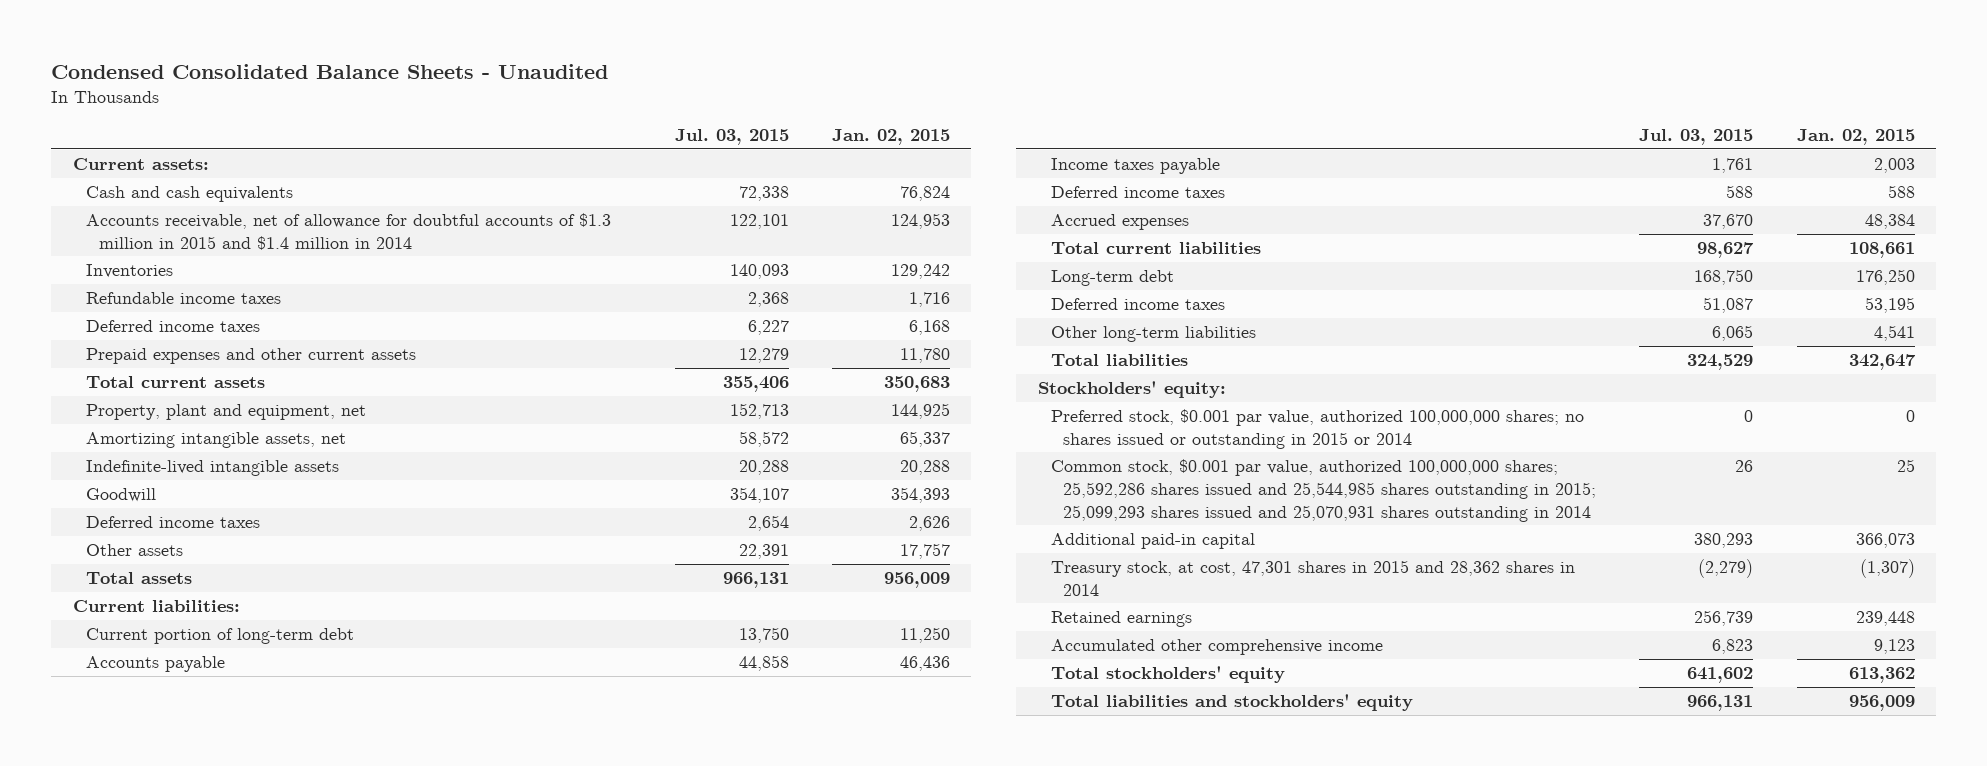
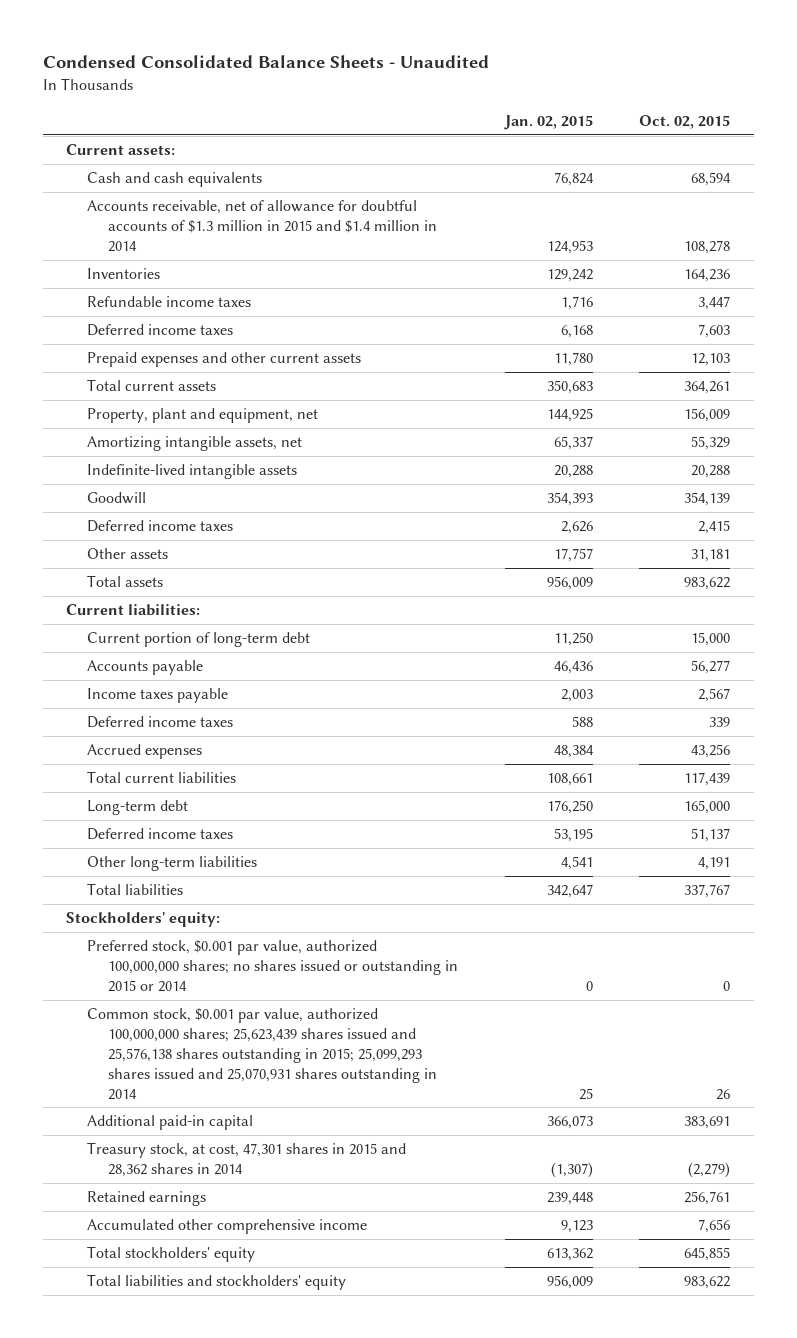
- | Jul. 03, 2015 | Jan. 02, 2015
+ | Jan. 02, 2015 | Oct. 02, 2015
- Common stock, $0.001 par value, authorized 100,000,000 shares; 25,592,286 shares issued and 25,544,985 shares outstanding in 2015; 25,099,293 shares issued and 25,070,931 shares outstanding in 2014 | 26 | 25
+ Common stock, $0.001 par value, authorized 100,000,000 shares; 25,623,439 shares issued and 25,576,138 shares outstanding in 2015; 25,099,293 shares issued and 25,070,931 shares outstanding in 2014 | 25 | 26

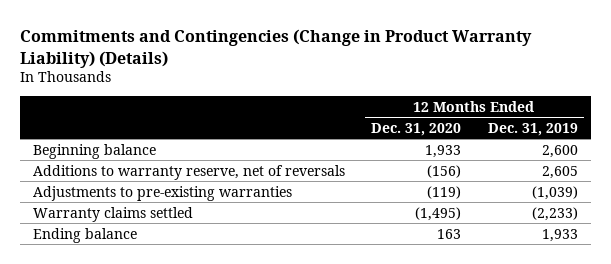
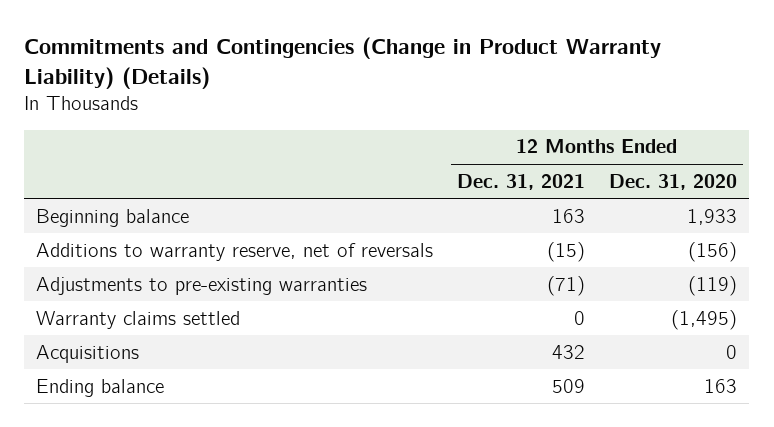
- | 12 Months Ended Dec. 31, 2020 | 12 Months Ended Dec. 31, 2019
+ | 12 Months Ended Dec. 31, 2021 | 12 Months Ended Dec. 31, 2020
+ Acquisitions | 432 | 0

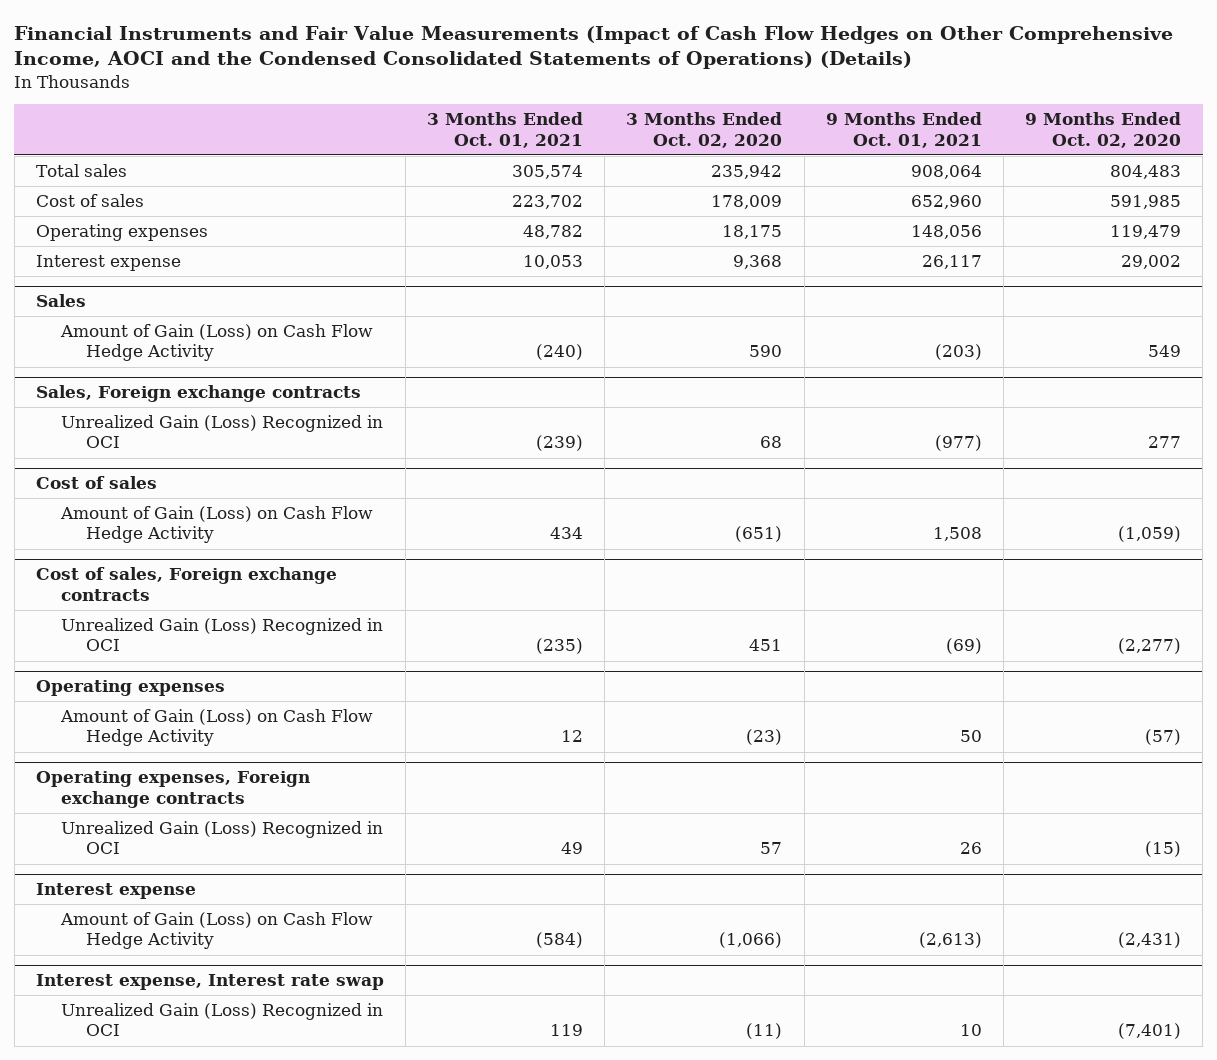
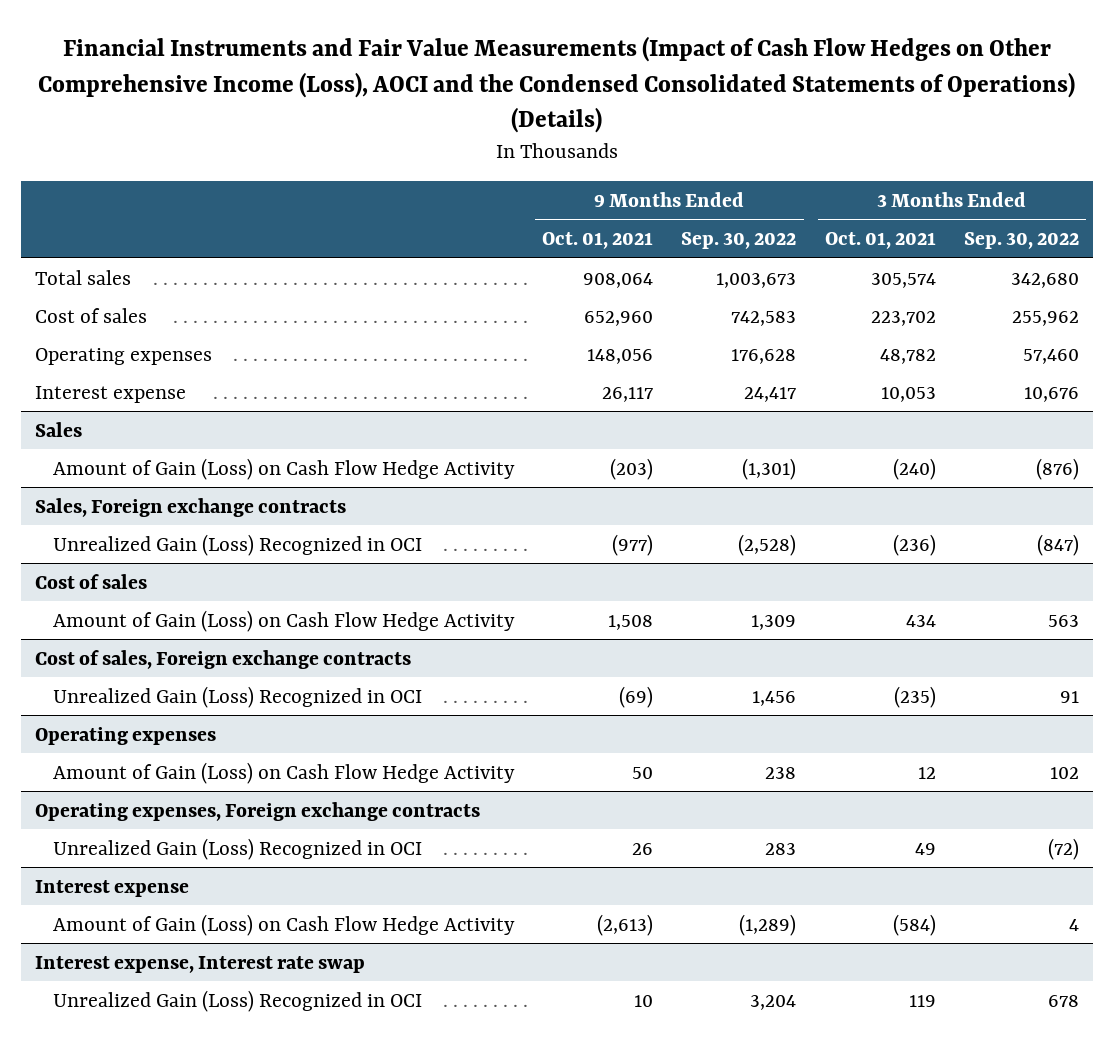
- Financial Instruments and Fair Value Measurements (Impact of Cash Flow Hedges on Other Comprehensive Income, AOCI and the Condensed Consolidated Statements of Operations) (Details)
+ Financial Instruments and Fair Value Measurements (Impact of Cash Flow Hedges on Other Comprehensive Income (Loss), AOCI and the Condensed Consolidated Statements of Operations) (Details)
- | 3 Months Ended Oct. 01, 2021 | 3 Months Ended Oct. 02, 2020 | 9 Months Ended Oct. 01, 2021 | 9 Months Ended Oct. 02, 2020
+ | 9 Months Ended Oct. 01, 2021 | 9 Months Ended Sep. 30, 2022 | 3 Months Ended Oct. 01, 2021 | 3 Months Ended Sep. 30, 2022
@ Sales, Foreign exchange contracts
- Unrealized Gain (Loss) Recognized in OCI | (239) | 68 | (977) | 277
+ Unrealized Gain (Loss) Recognized in OCI | (977) | (2,528) | (236) | (847)

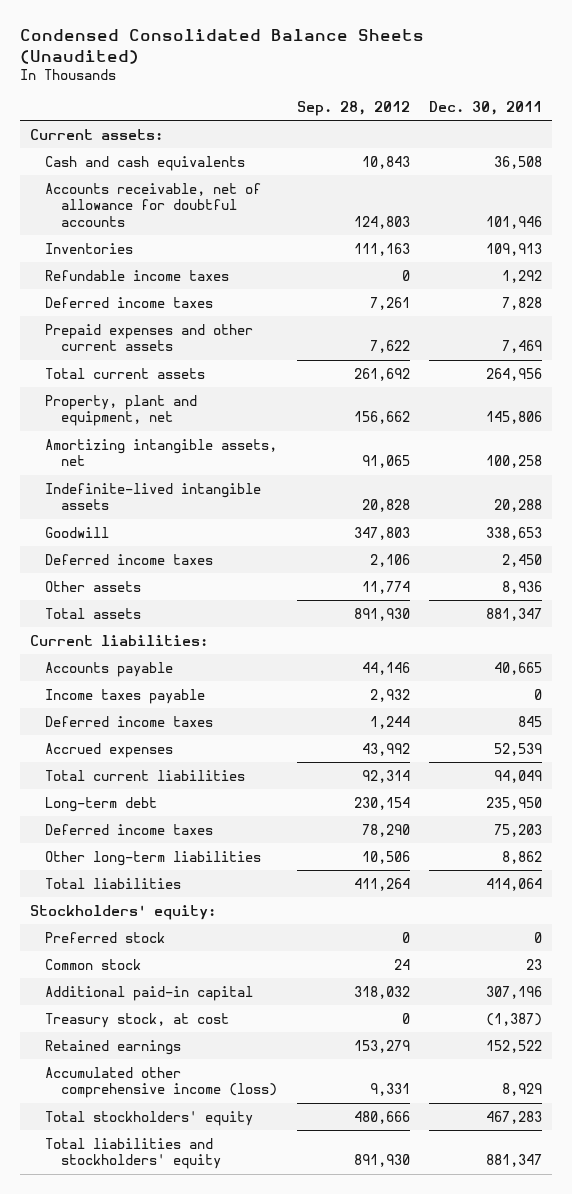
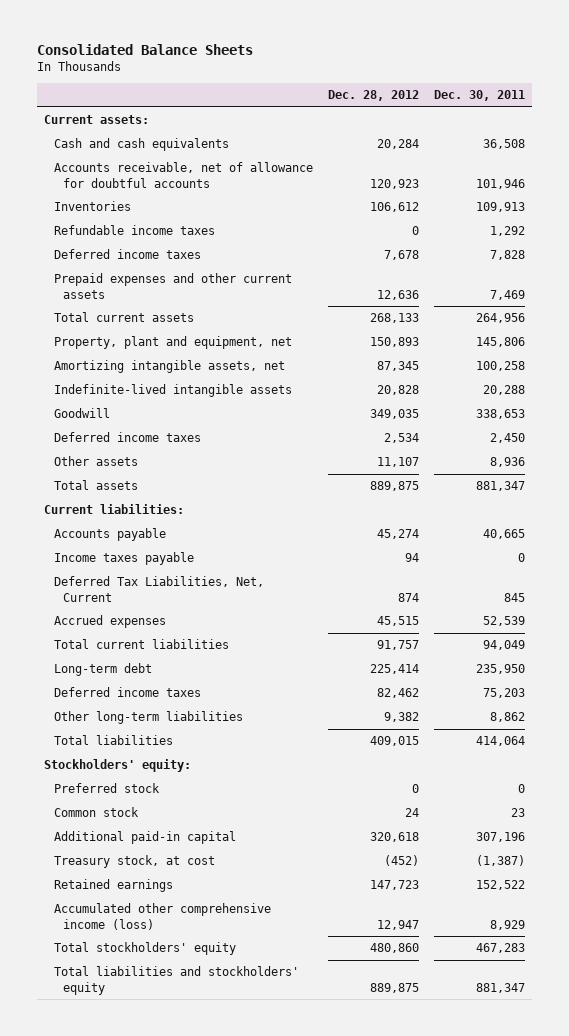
- Condensed Consolidated Balance Sheets (Unaudited)
+ Consolidated Balance Sheets
- | Sep. 28, 2012 | Dec. 30, 2011
+ | Dec. 28, 2012 | Dec. 30, 2011
- Deferred income taxes | 1,244 | 845
+ Deferred Tax Liabilities, Net, Current | 874 | 845

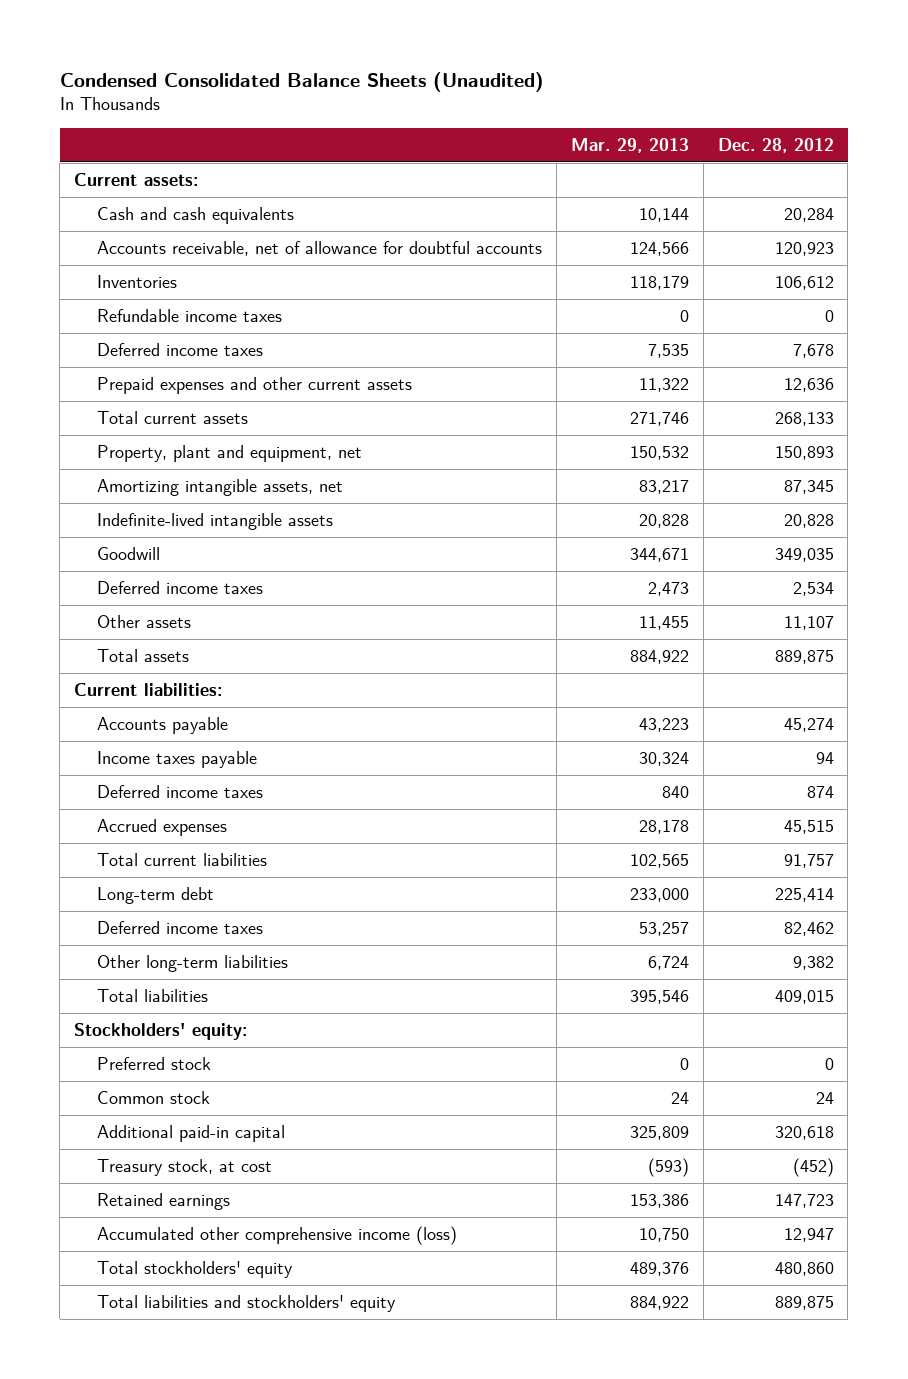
- Consolidated Balance Sheets
+ Condensed Consolidated Balance Sheets (Unaudited)
- | Dec. 28, 2012 | Dec. 30, 2011
+ | Mar. 29, 2013 | Dec. 28, 2012
- Deferred Tax Liabilities, Net, Current | 874 | 845
+ Deferred income taxes | 840 | 874

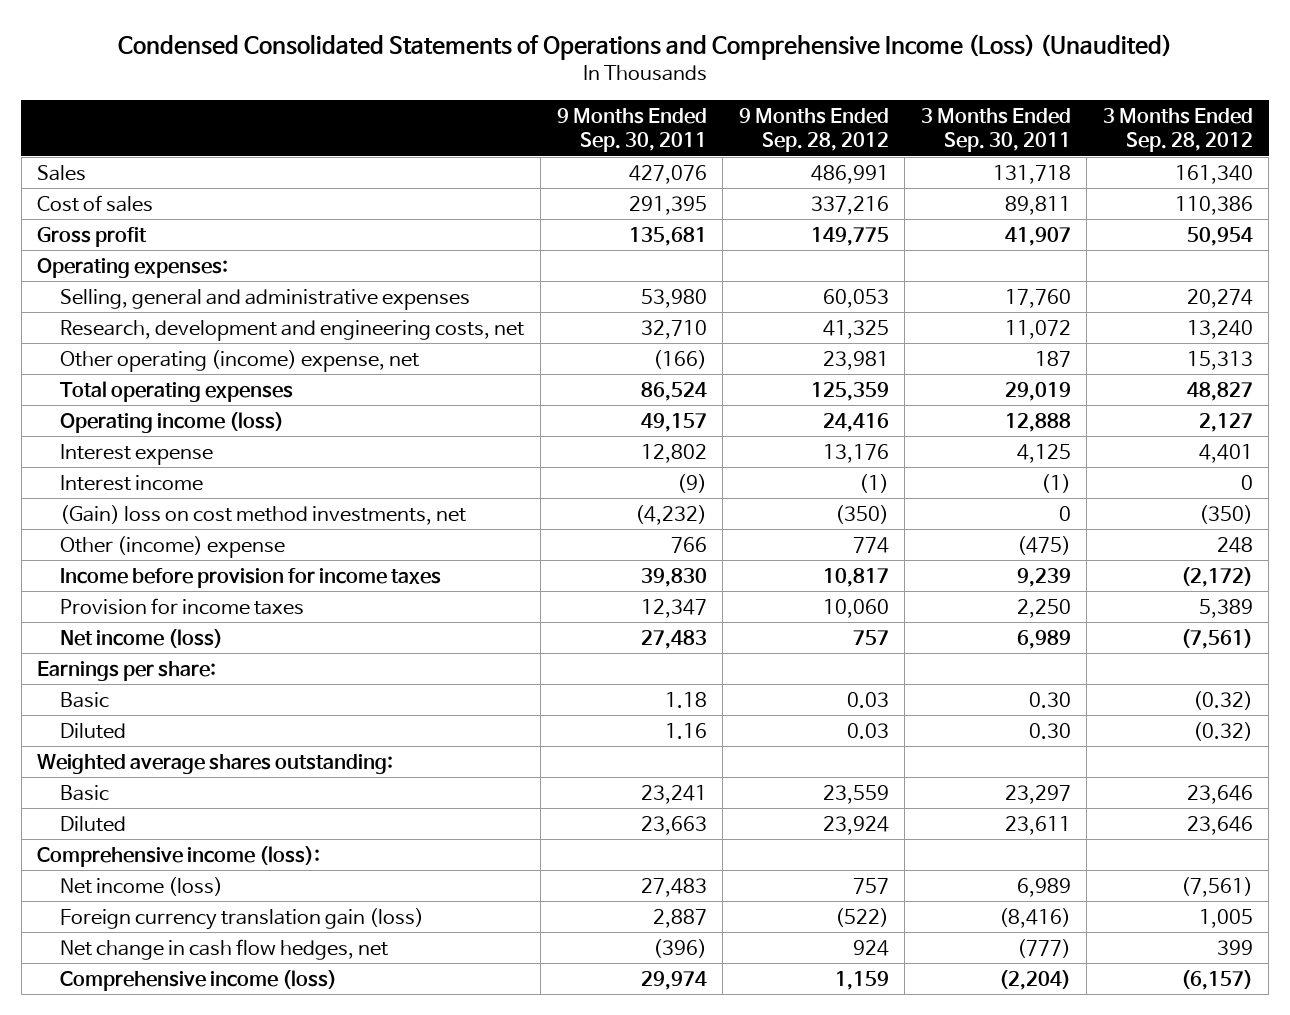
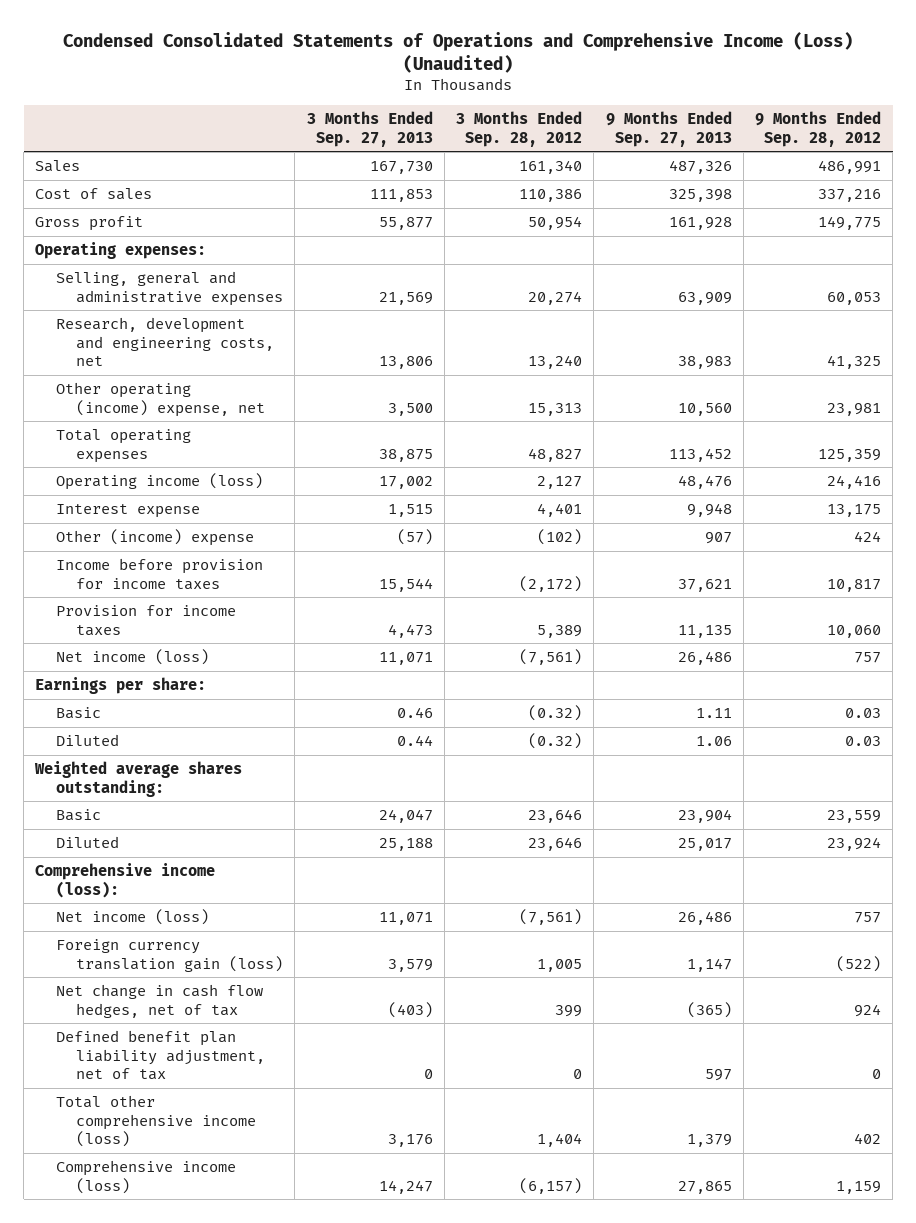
- | 9 Months Ended Sep. 30, 2011 | 9 Months Ended Sep. 28, 2012 | 3 Months Ended Sep. 30, 2011 | 3 Months Ended Sep. 28, 2012
+ | 3 Months Ended Sep. 27, 2013 | 3 Months Ended Sep. 28, 2012 | 9 Months Ended Sep. 27, 2013 | 9 Months Ended Sep. 28, 2012
- Interest expense | 12,802 | 13,176 | 4,125 | 4,401
- Interest income | (9) | (1) | (1) | 0
- (Gain) loss on cost method investments, net | (4,232) | (350) | 0 | (350)
- Other (income) expense | 766 | 774 | (475) | 248
+ Interest expense | 1,515 | 4,401 | 9,948 | 13,175
+ Other (income) expense | (57) | (102) | 907 | 424
- Net change in cash flow hedges, net | (396) | 924 | (777) | 399
+ Net change in cash flow hedges, net of tax | (403) | 399 | (365) | 924
+ Defined benefit plan liability adjustment, net of tax | 0 | 0 | 597 | 0
+ Total other comprehensive income (loss) | 3,176 | 1,404 | 1,379 | 402

